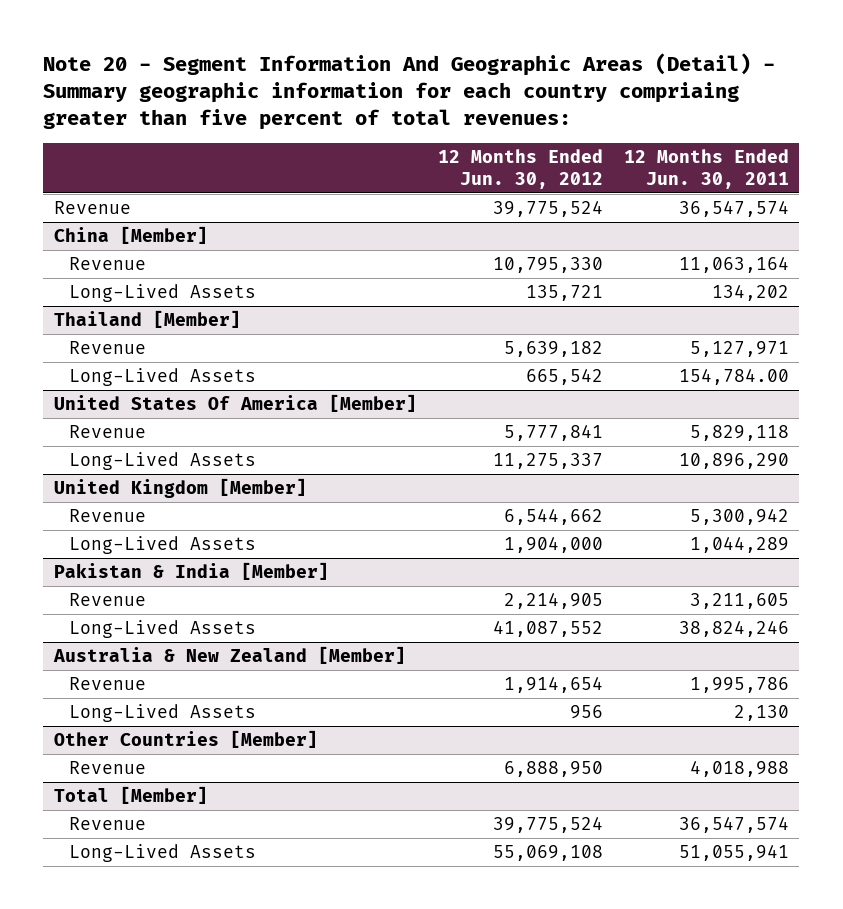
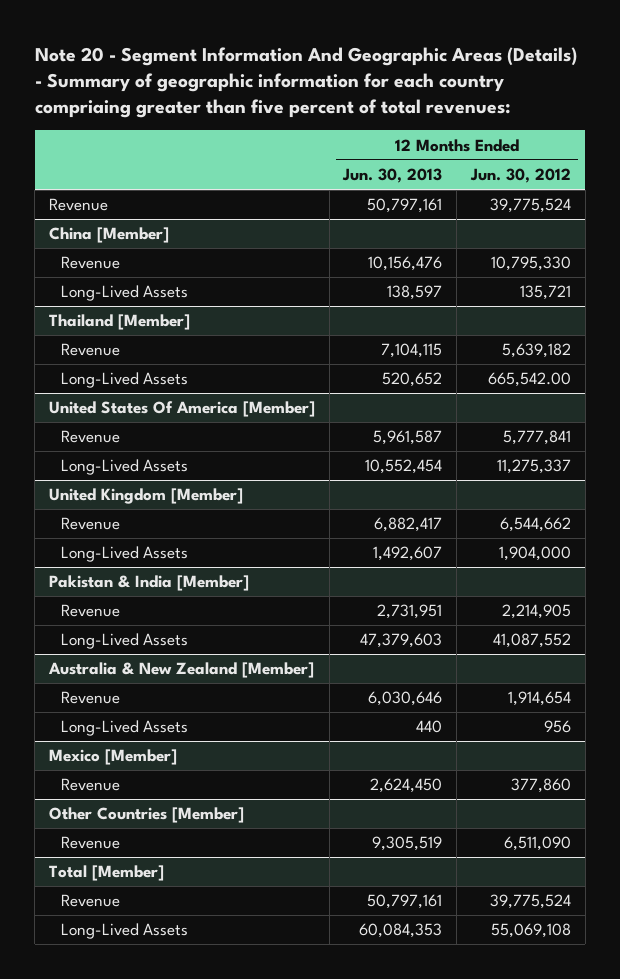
- Note 20 - Segment Information And Geographic Areas (Detail) - Summary geographic information for each country compriaing greater than five percent of total revenues:
+ Note 20 - Segment Information And Geographic Areas (Details) - Summary of geographic information for each country compriaing greater than five percent of total revenues:
- | 12 Months Ended Jun. 30, 2012 | 12 Months Ended Jun. 30, 2011
+ | 12 Months Ended Jun. 30, 2013 | 12 Months Ended Jun. 30, 2012
@ Thailand [Member]
- Long-Lived Assets | 665,542 | 154,784.00
+ Long-Lived Assets | 520,652 | 665,542.00
+ Mexico [Member]
+ Revenue | 2,624,450 | 377,860
@ Other Countries [Member]
- Revenue | 6,888,950 | 4,018,988
+ Revenue | 9,305,519 | 6,511,090

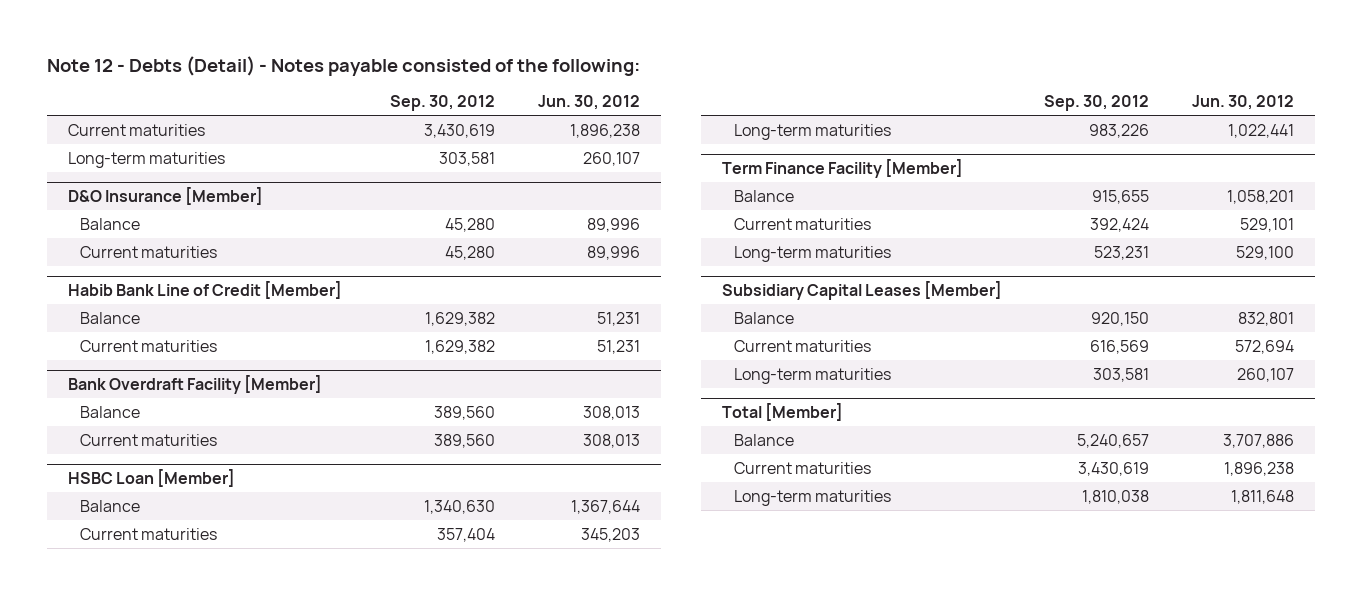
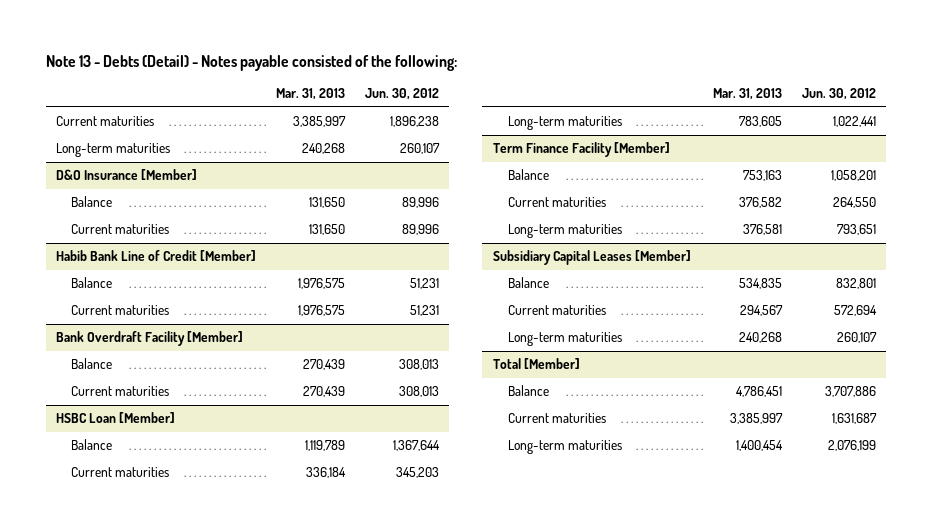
- Note 12 - Debts (Detail) - Notes payable consisted of the following:
+ Note 13 - Debts (Detail) - Notes payable consisted of the following:
- | Sep. 30, 2012 | Jun. 30, 2012
+ | Mar. 31, 2013 | Jun. 30, 2012
@ Term Finance Facility [Member]
- Current maturities | 392,424 | 529,101
- Long-term maturities | 523,231 | 529,100
+ Current maturities | 376,582 | 264,550
+ Long-term maturities | 376,581 | 793,651
@ Total [Member]
- Current maturities | 3,430,619 | 1,896,238
- Long-term maturities | 1,810,038 | 1,811,648
+ Current maturities | 3,385,997 | 1,631,687
+ Long-term maturities | 1,400,454 | 2,076,199

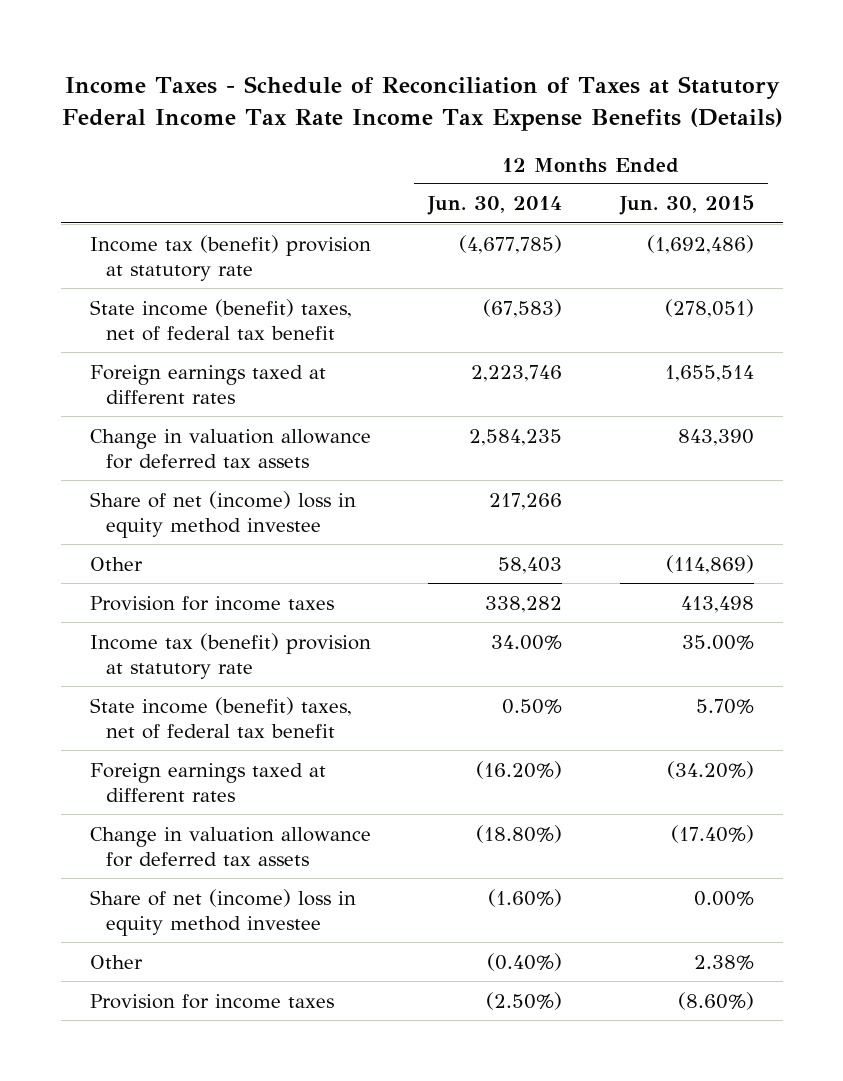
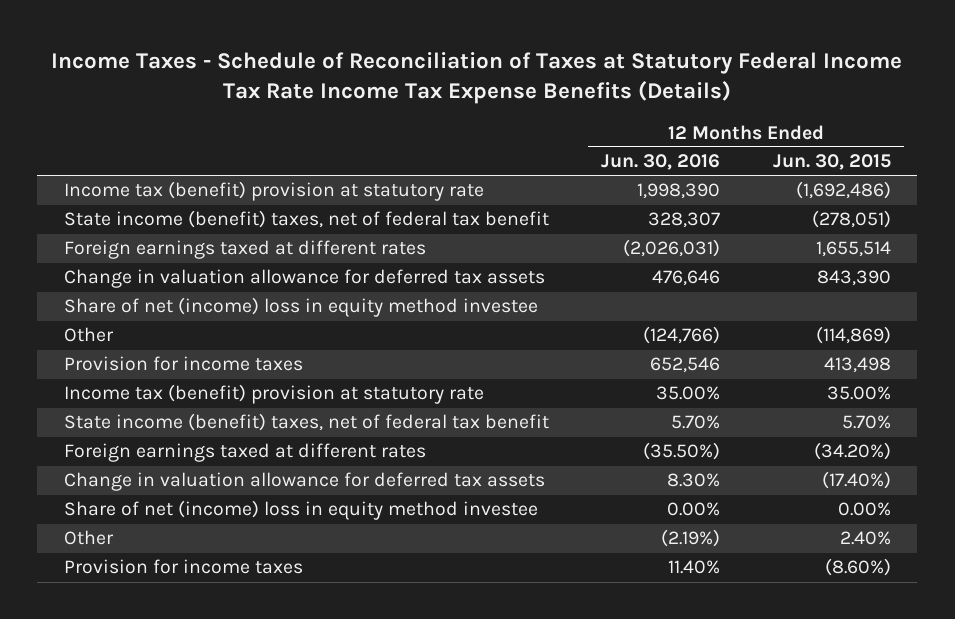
- | 12 Months Ended Jun. 30, 2014 | 12 Months Ended Jun. 30, 2015
+ | 12 Months Ended Jun. 30, 2016 | 12 Months Ended Jun. 30, 2015
- Other | (0.40%) | 2.38%
+ Other | (2.19%) | 2.40%

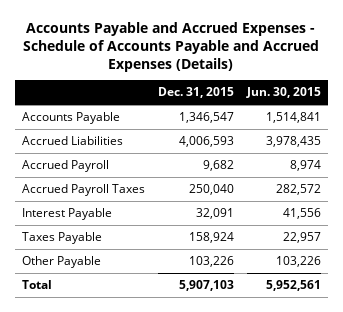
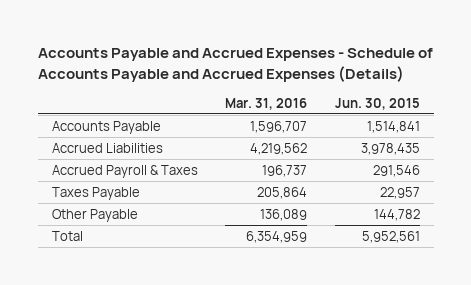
- | Dec. 31, 2015 | Jun. 30, 2015
+ | Mar. 31, 2016 | Jun. 30, 2015
- Accrued Payroll | 9,682 | 8,974
- Accrued Payroll Taxes | 250,040 | 282,572
- Interest Payable | 32,091 | 41,556
+ Accrued Payroll & Taxes | 196,737 | 291,546
- Other Payable | 103,226 | 103,226
+ Other Payable | 136,089 | 144,782

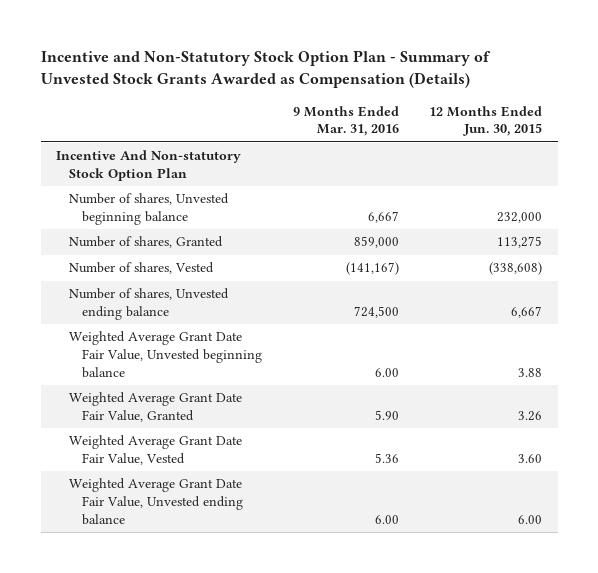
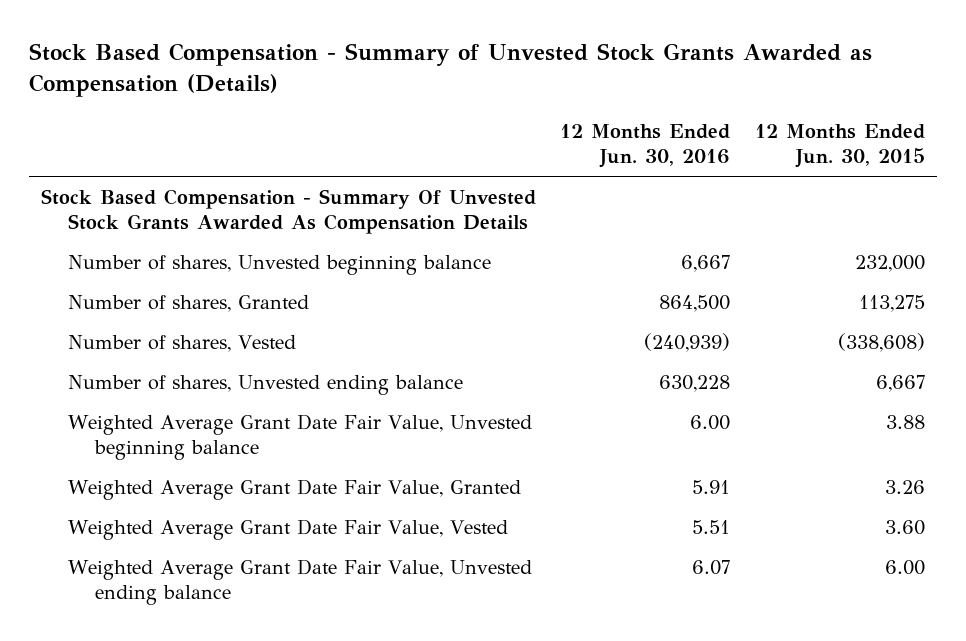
- Incentive and Non-Statutory Stock Option Plan - Summary of Unvested Stock Grants Awarded as Compensation (Details)
+ Stock Based Compensation - Summary of Unvested Stock Grants Awarded as Compensation (Details)
- | 9 Months Ended Mar. 31, 2016 | 12 Months Ended Jun. 30, 2015
+ | 12 Months Ended Jun. 30, 2016 | 12 Months Ended Jun. 30, 2015
- Incentive And Non-statutory Stock Option Plan
+ Stock Based Compensation - Summary Of Unvested Stock Grants Awarded As Compensation Details

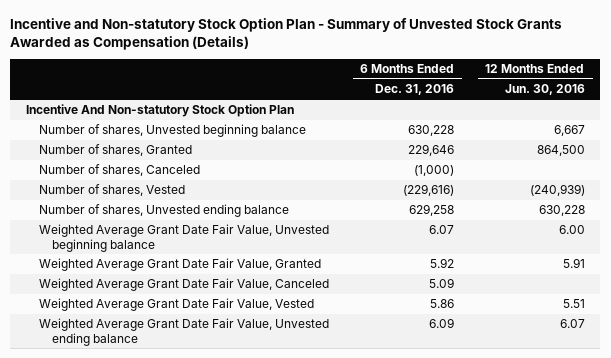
- Stock Based Compensation - Summary of Unvested Stock Grants Awarded as Compensation (Details)
+ Incentive and Non-statutory Stock Option Plan - Summary of Unvested Stock Grants Awarded as Compensation (Details)
- | 12 Months Ended Jun. 30, 2016 | 12 Months Ended Jun. 30, 2015
+ | 6 Months Ended Dec. 31, 2016 | 12 Months Ended Jun. 30, 2016
- Stock Based Compensation - Summary Of Unvested Stock Grants Awarded As Compensation Details
+ Incentive And Non-statutory Stock Option Plan
+ Number of shares, Canceled | (1,000) |
+ Weighted Average Grant Date Fair Value, Canceled | 5.09 |

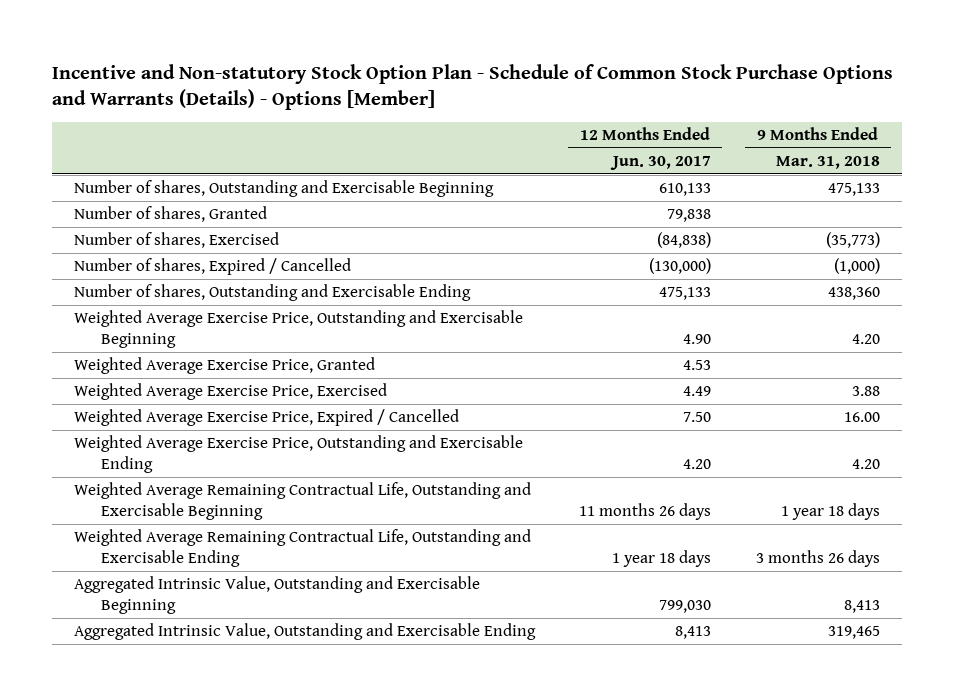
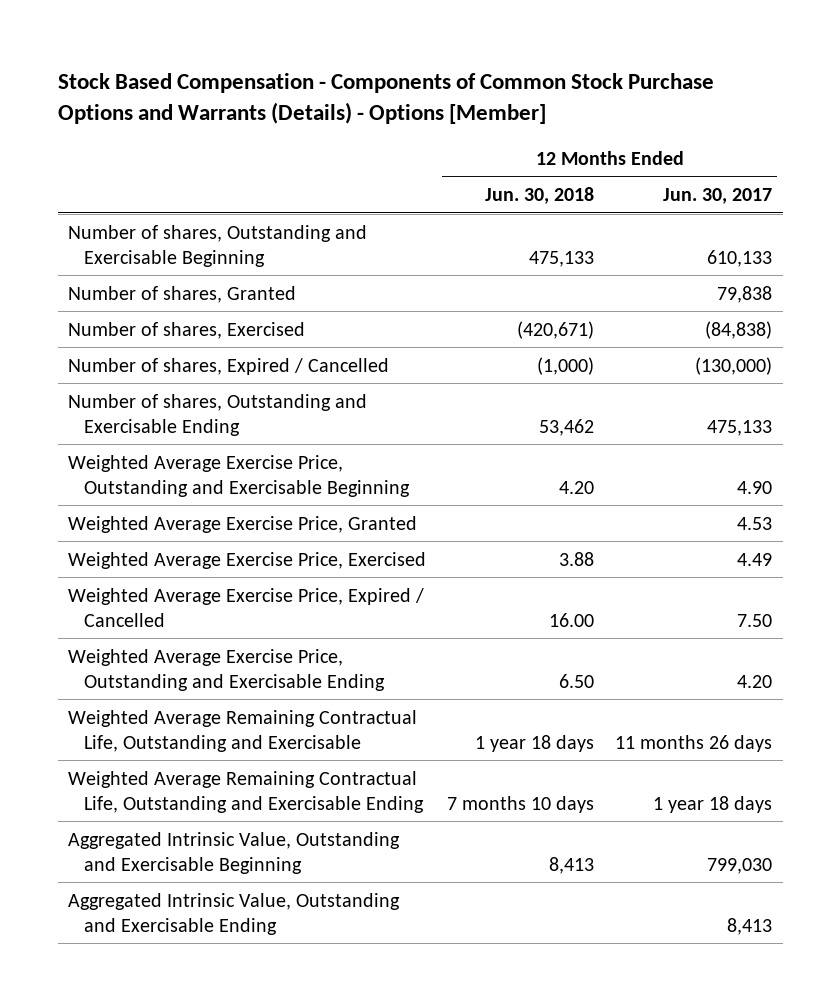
- Incentive and Non-statutory Stock Option Plan - Schedule of Common Stock Purchase Options and Warrants (Details) - Options [Member]
+ Stock Based Compensation - Components of Common Stock Purchase Options and Warrants (Details) - Options [Member]
- | 12 Months Ended Jun. 30, 2017 | 9 Months Ended Mar. 31, 2018
+ | 12 Months Ended Jun. 30, 2018 | 12 Months Ended Jun. 30, 2017
- Weighted Average Remaining Contractual Life, Outstanding and Exercisable Beginning | 11 months 26 days | 1 year 18 days
+ Weighted Average Remaining Contractual Life, Outstanding and Exercisable | 1 year 18 days | 11 months 26 days

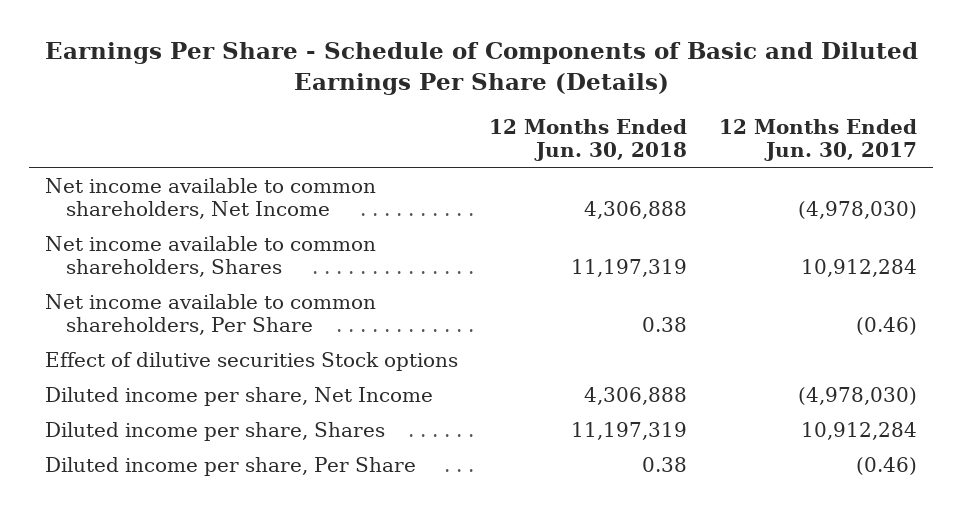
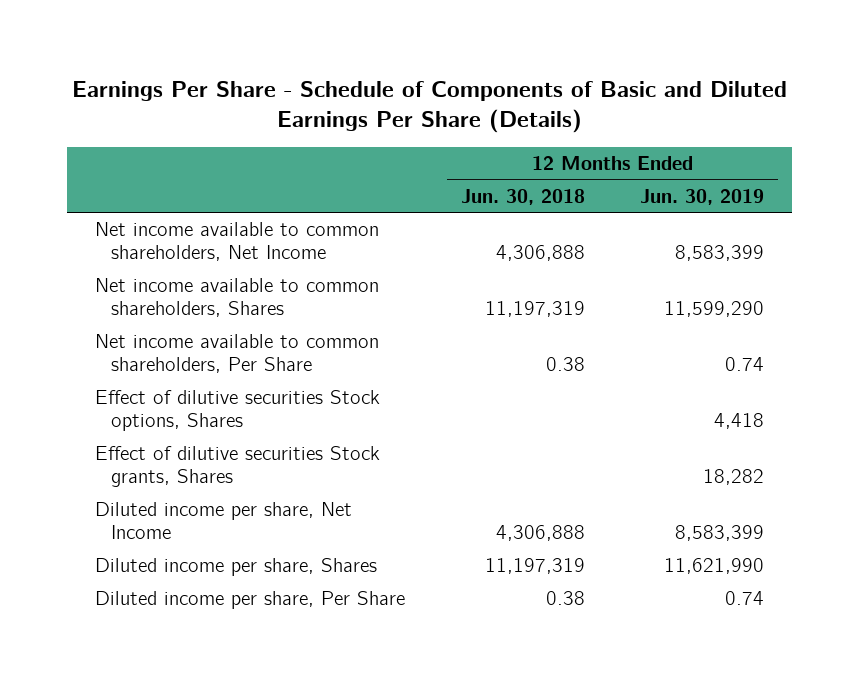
- | 12 Months Ended Jun. 30, 2018 | 12 Months Ended Jun. 30, 2017
+ | 12 Months Ended Jun. 30, 2018 | 12 Months Ended Jun. 30, 2019
- Effect of dilutive securities Stock options
+ Effect of dilutive securities Stock options, Shares | | 4,418
+ Effect of dilutive securities Stock grants, Shares | | 18,282

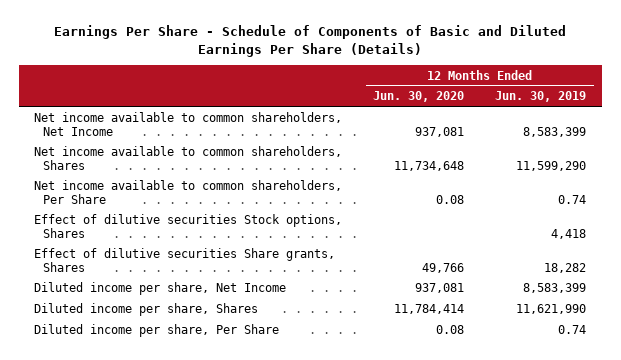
- | 12 Months Ended Jun. 30, 2018 | 12 Months Ended Jun. 30, 2019
+ | 12 Months Ended Jun. 30, 2020 | 12 Months Ended Jun. 30, 2019
- Effect of dilutive securities Stock grants, Shares | | 18,282
+ Effect of dilutive securities Share grants, Shares | 49,766 | 18,282

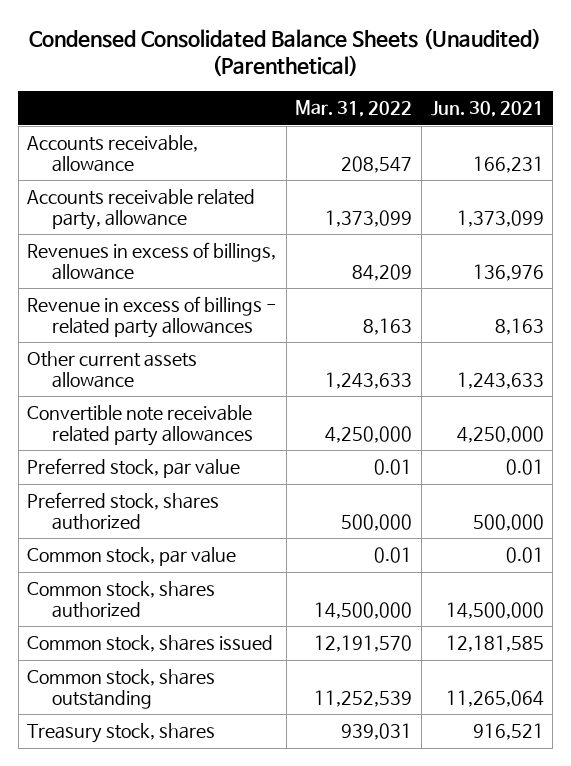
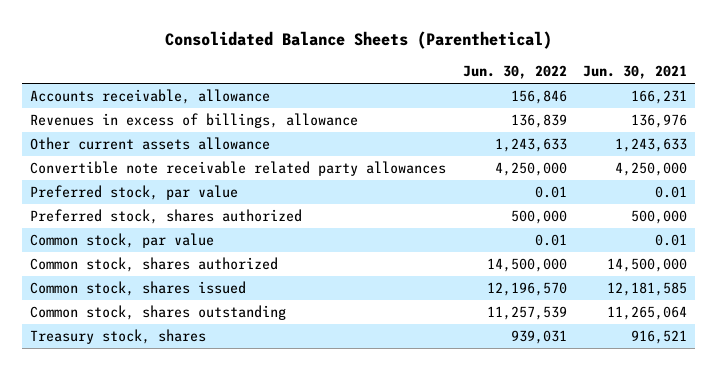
- Condensed Consolidated Balance Sheets (Unaudited) (Parenthetical)
+ Consolidated Balance Sheets (Parenthetical)
- | Mar. 31, 2022 | Jun. 30, 2021
+ | Jun. 30, 2022 | Jun. 30, 2021
- Accounts receivable related party, allowance | 1,373,099 | 1,373,099
- Revenue in excess of billings - related party allowances | 8,163 | 8,163

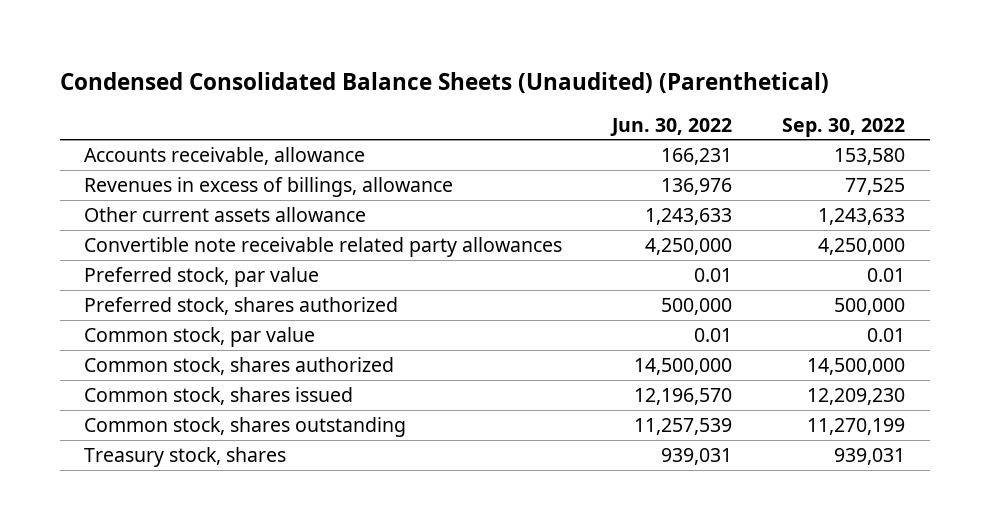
- Consolidated Balance Sheets (Parenthetical)
+ Condensed Consolidated Balance Sheets (Unaudited) (Parenthetical)
- | Jun. 30, 2022 | Jun. 30, 2021
+ | Jun. 30, 2022 | Sep. 30, 2022
- Accounts receivable, allowance | 156,846 | 166,231
- Revenues in excess of billings, allowance | 136,839 | 136,976
+ Accounts receivable, allowance | 166,231 | 153,580
+ Revenues in excess of billings, allowance | 136,976 | 77,525

